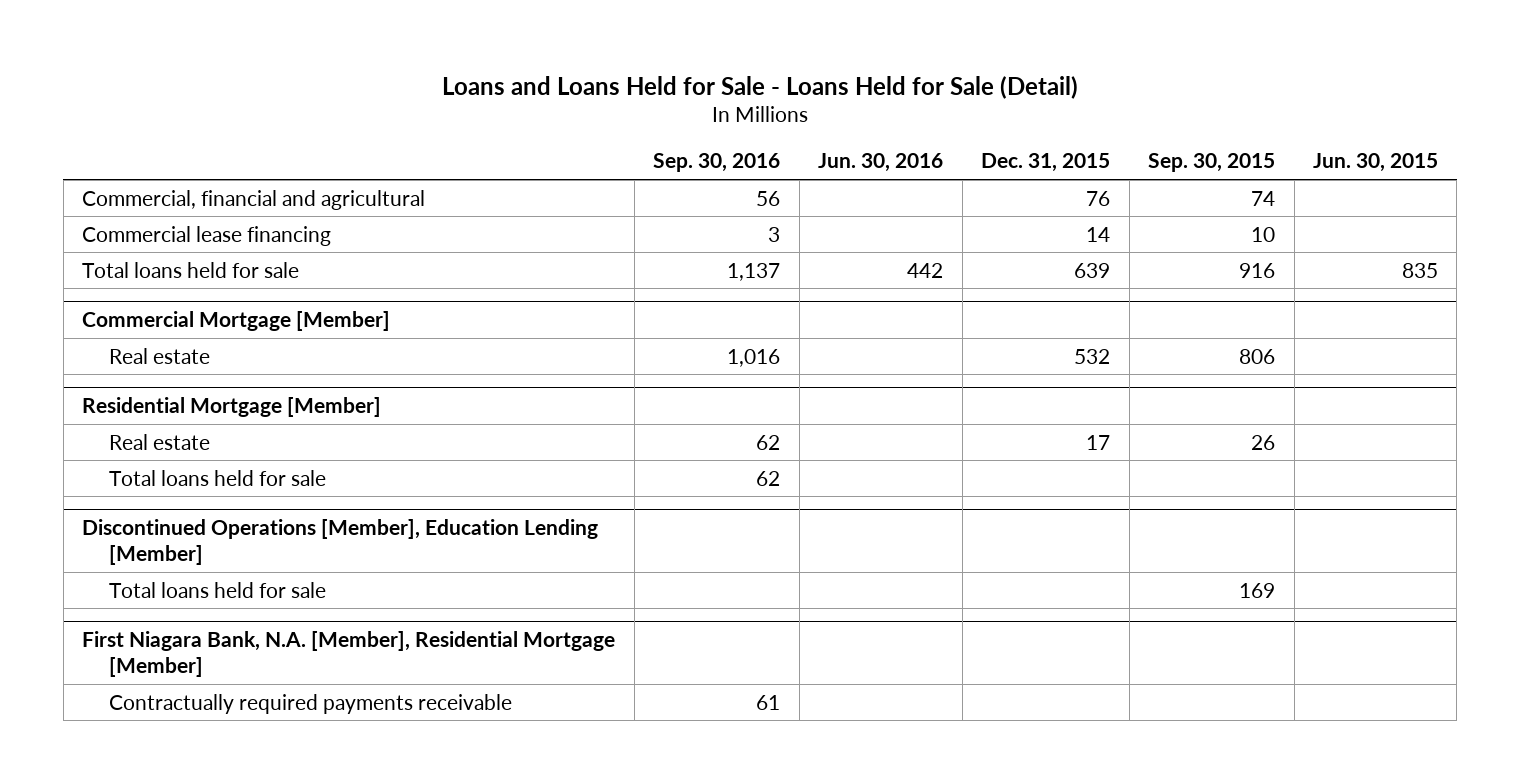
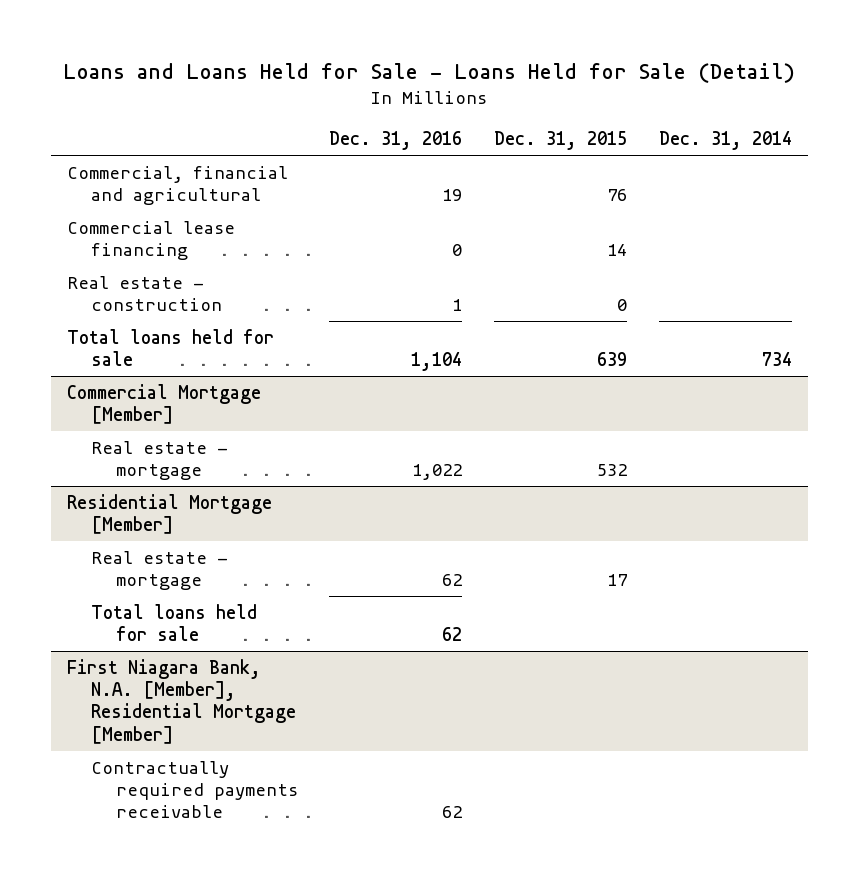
- | Sep. 30, 2016 | Jun. 30, 2016 | Dec. 31, 2015 | Sep. 30, 2015 | Jun. 30, 2015
+ | Dec. 31, 2016 | Dec. 31, 2015 | Dec. 31, 2014
+ Real estate - construction | 1 | 0 |
@ Commercial Mortgage [Member]
- Real estate | 1,016 | | 532 | 806 |
+ Real estate - mortgage | 1,022 | 532 |
@ Residential Mortgage [Member]
- Real estate | 62 | | 17 | 26 |
- Total loans held for sale | 62 | | | |
- Discontinued Operations [Member], Education Lending [Member]
@ Residential Mortgage [Member]
+ Real estate - mortgage | 62 | 17 |

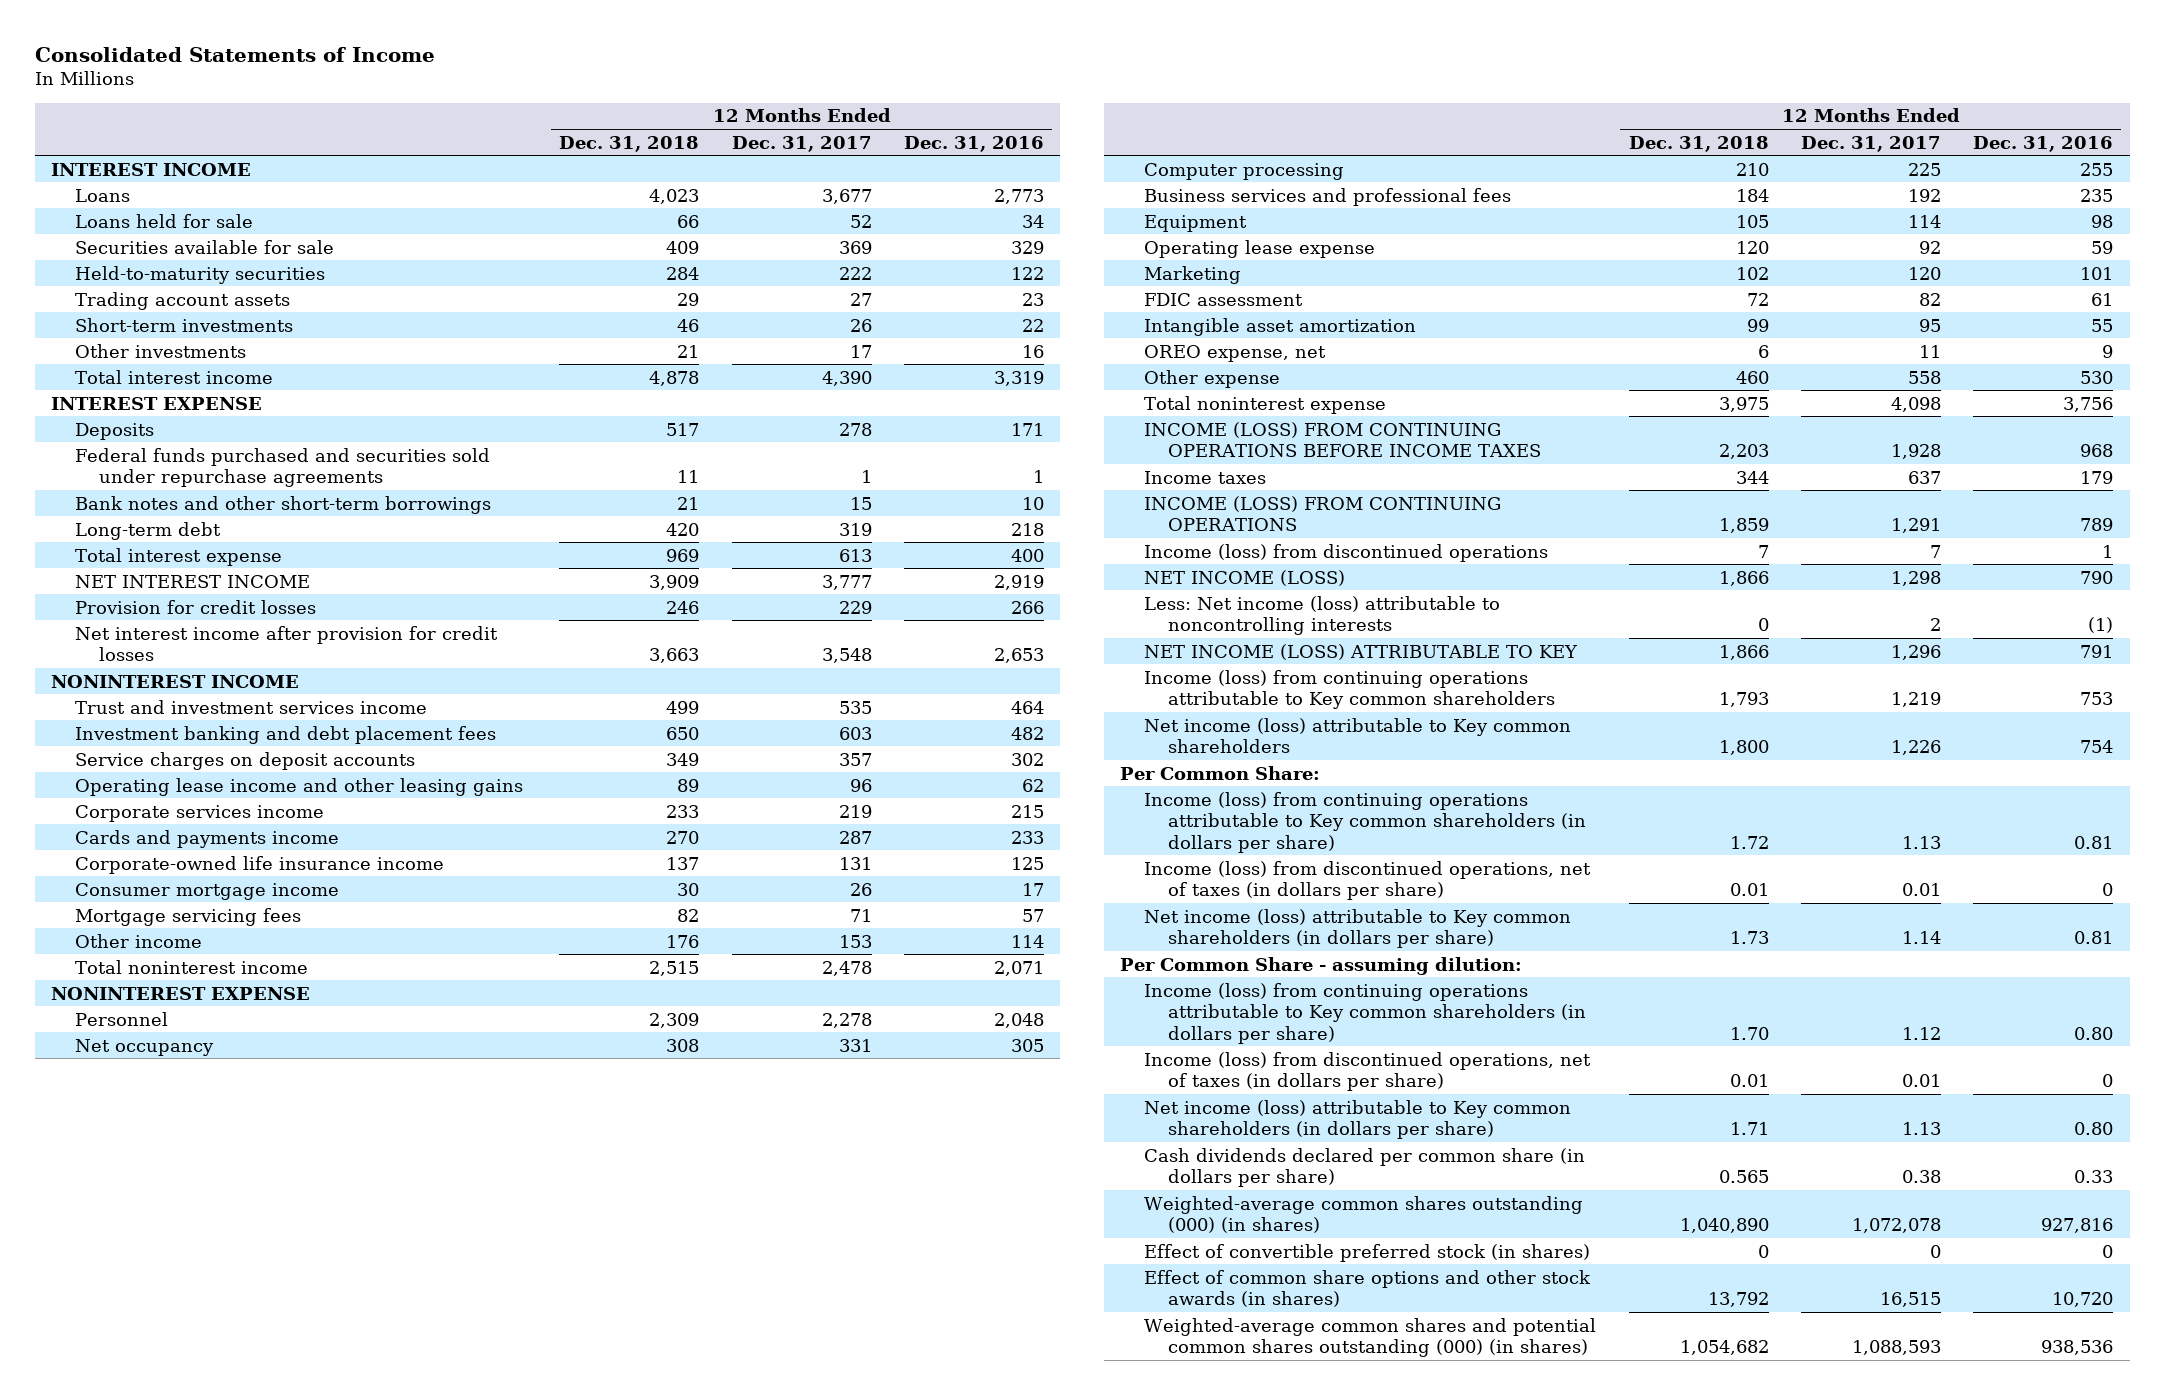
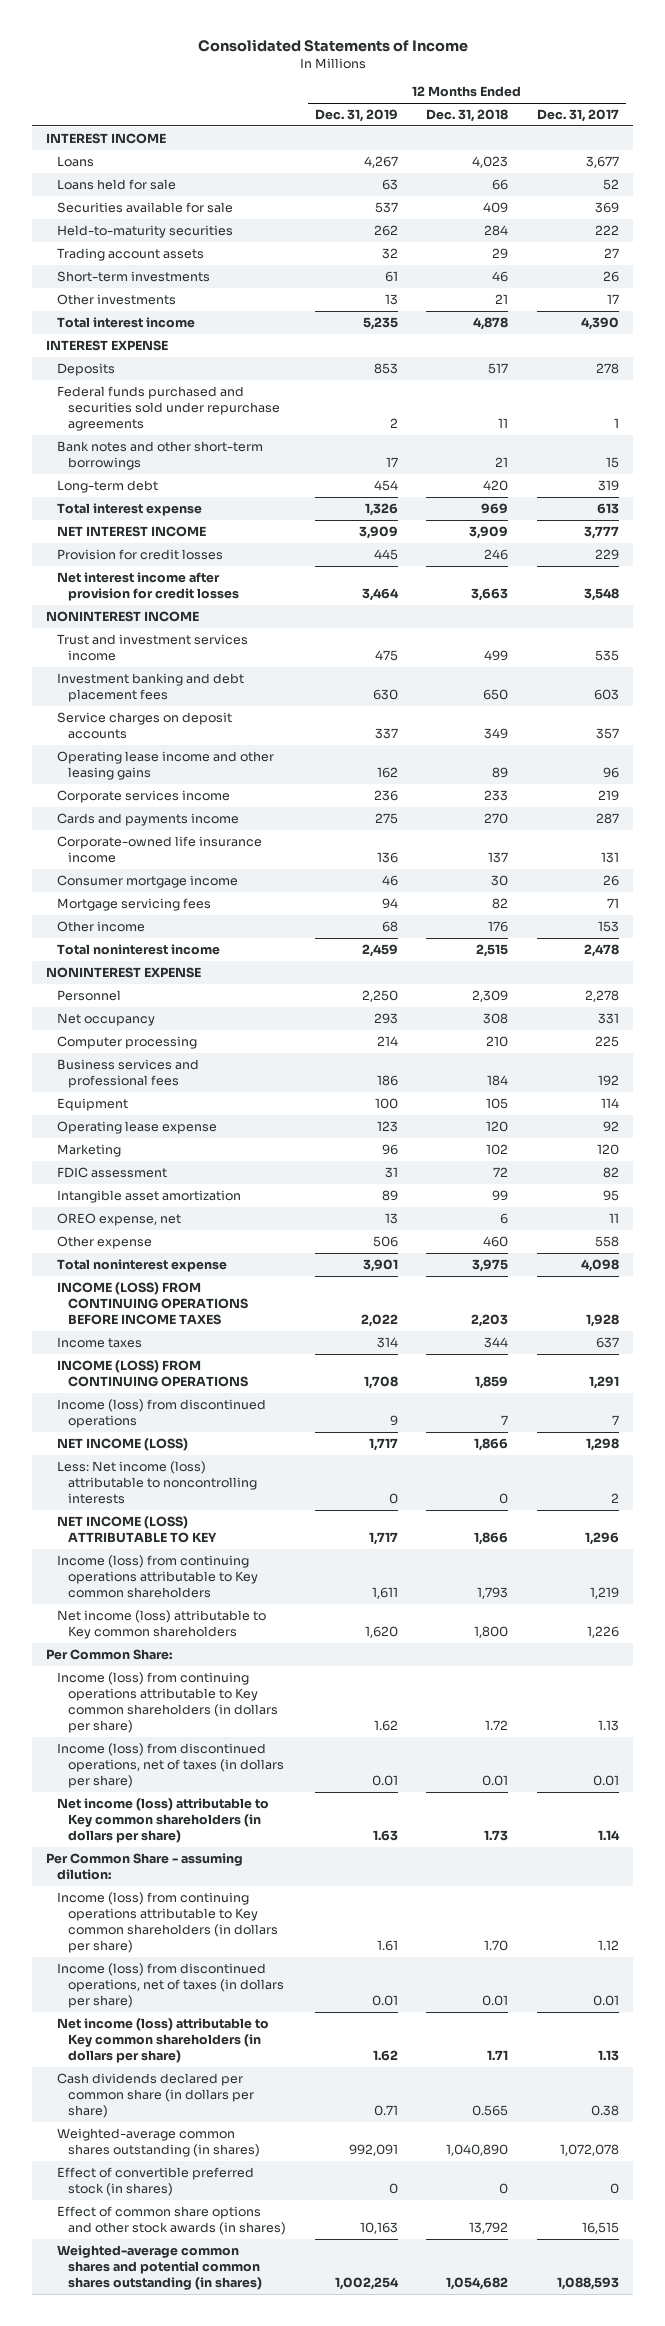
- | 12 Months Ended Dec. 31, 2018 | 12 Months Ended Dec. 31, 2017 | 12 Months Ended Dec. 31, 2016
+ | 12 Months Ended Dec. 31, 2019 | 12 Months Ended Dec. 31, 2018 | 12 Months Ended Dec. 31, 2017
- Weighted-average common shares outstanding (000) (in shares) | 1,040,890 | 1,072,078 | 927,816
+ Weighted-average common shares outstanding (in shares) | 992,091 | 1,040,890 | 1,072,078
- Weighted-average common shares and potential common shares outstanding (000) (in shares) | 1,054,682 | 1,088,593 | 938,536
+ Weighted-average common shares and potential common shares outstanding (in shares) | 1,002,254 | 1,054,682 | 1,088,593

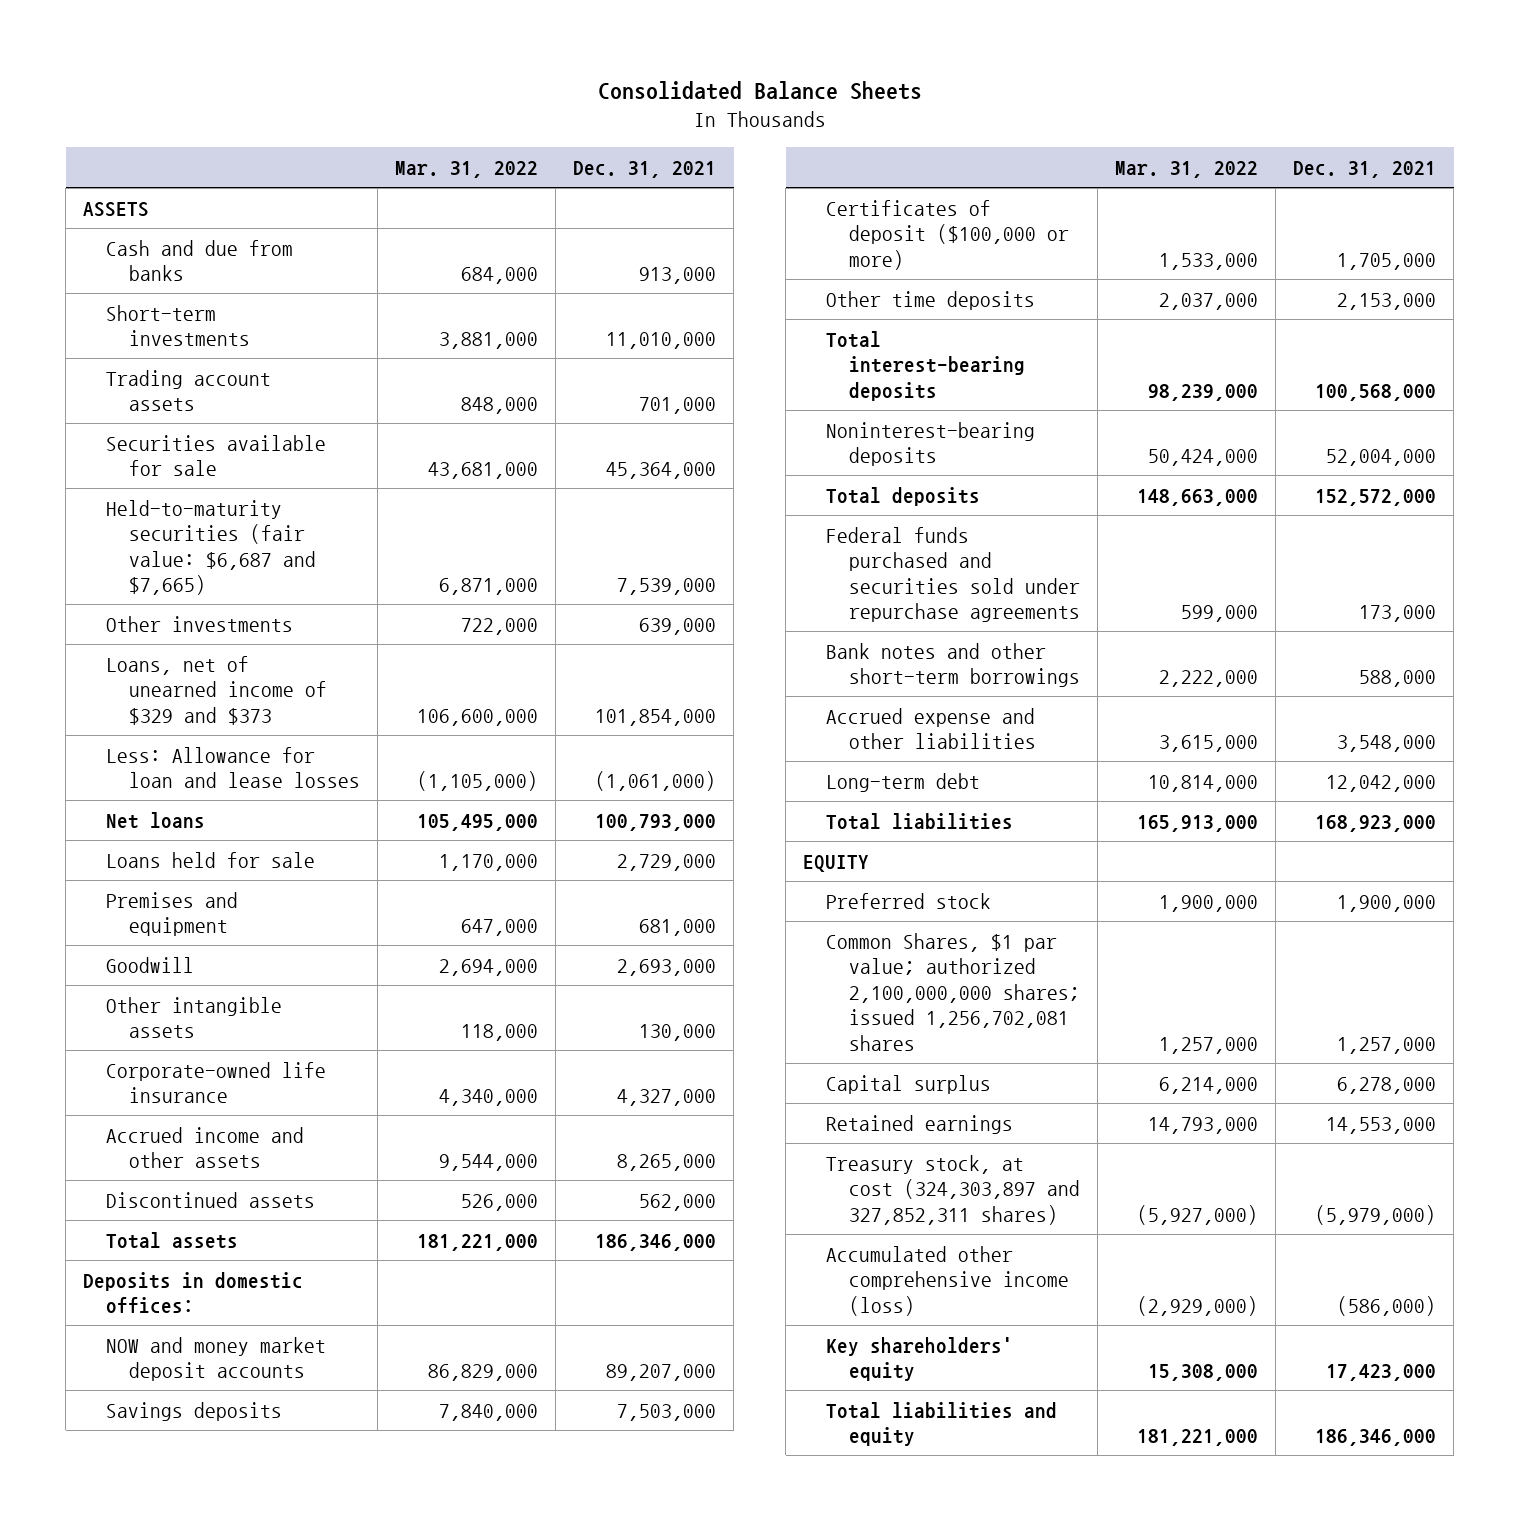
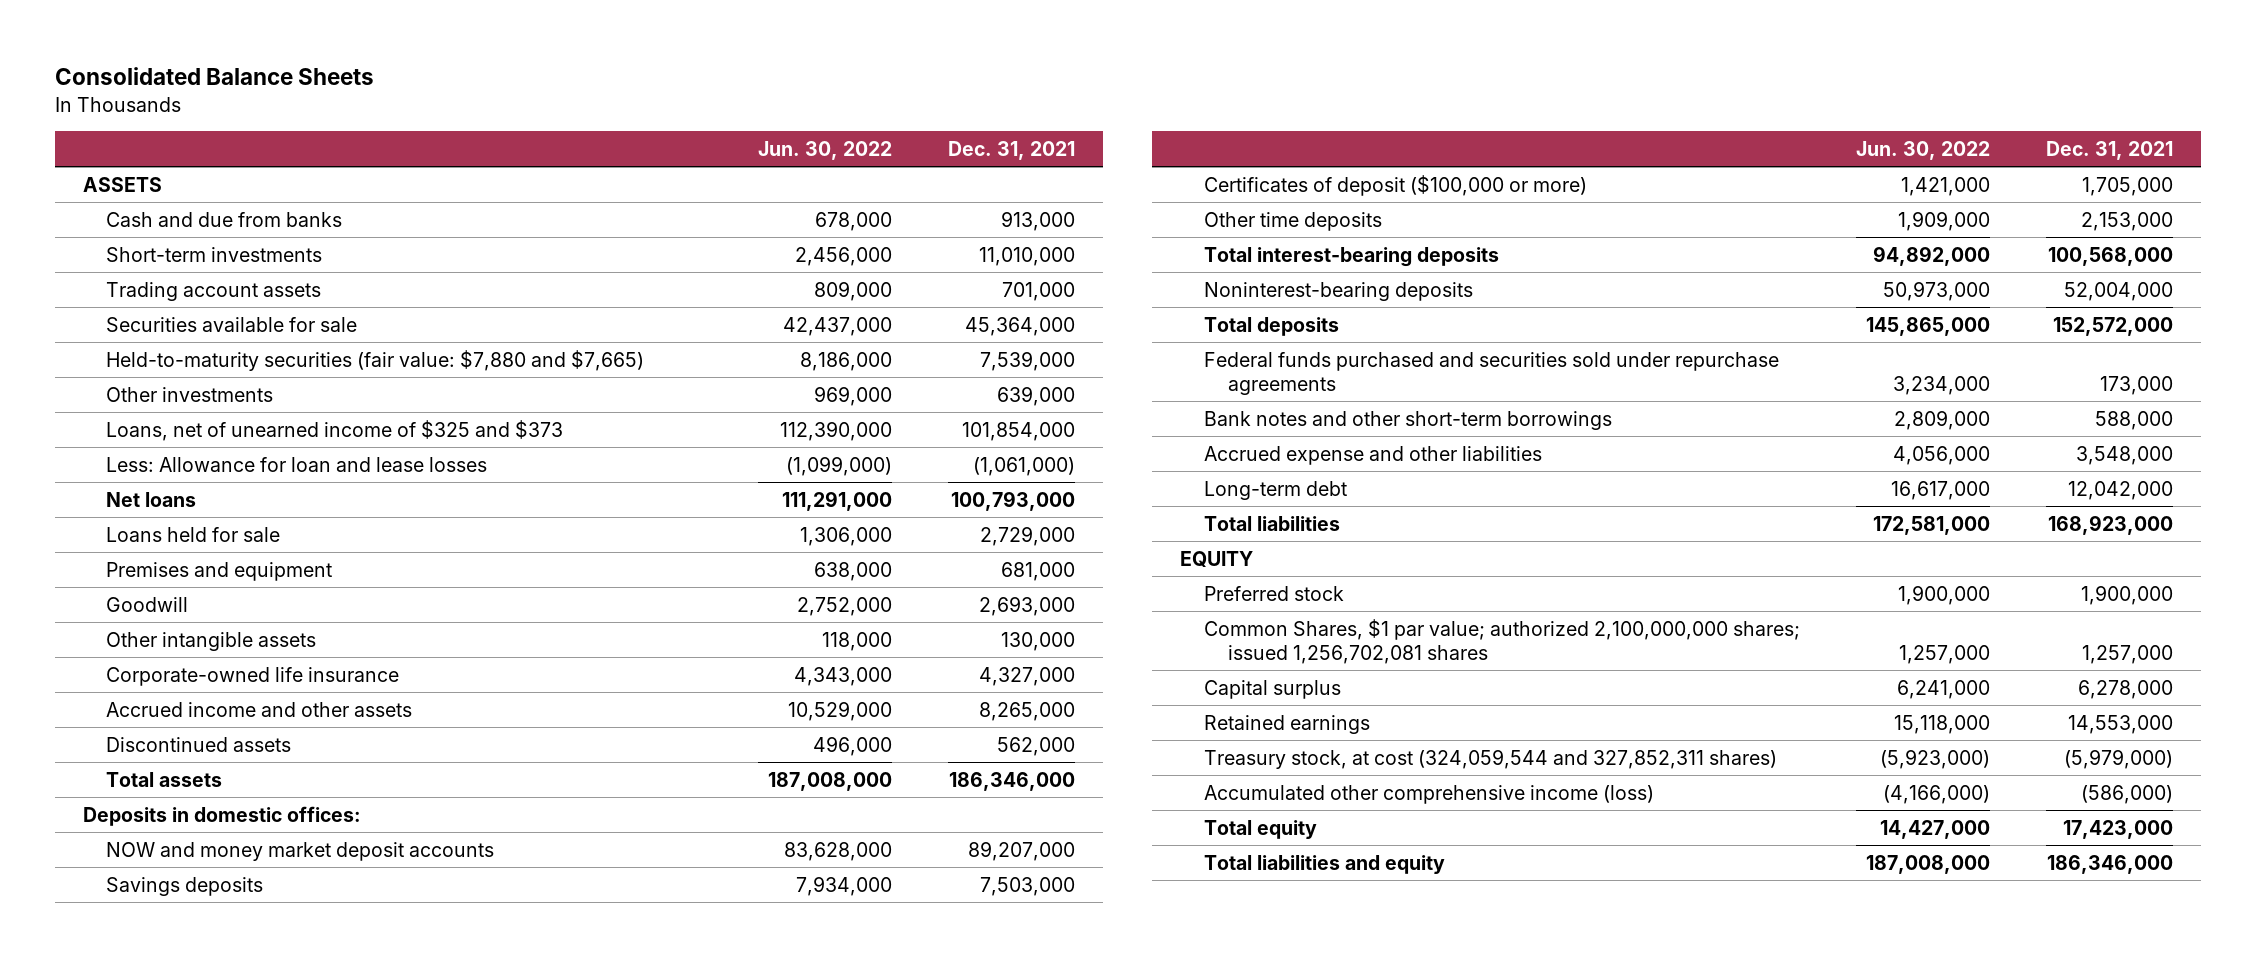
- | Mar. 31, 2022 | Dec. 31, 2021
+ | Jun. 30, 2022 | Dec. 31, 2021
- Held-to-maturity securities (fair value: $6,687 and $7,665) | 6,871,000 | 7,539,000
+ Held-to-maturity securities (fair value: $7,880 and $7,665) | 8,186,000 | 7,539,000
- Loans, net of unearned income of $329 and $373 | 106,600,000 | 101,854,000
+ Loans, net of unearned income of $325 and $373 | 112,390,000 | 101,854,000
- Treasury stock, at cost (324,303,897 and 327,852,311 shares) | (5,927,000) | (5,979,000)
+ Treasury stock, at cost (324,059,544 and 327,852,311 shares) | (5,923,000) | (5,979,000)
- Key shareholders' equity | 15,308,000 | 17,423,000
+ Total equity | 14,427,000 | 17,423,000

